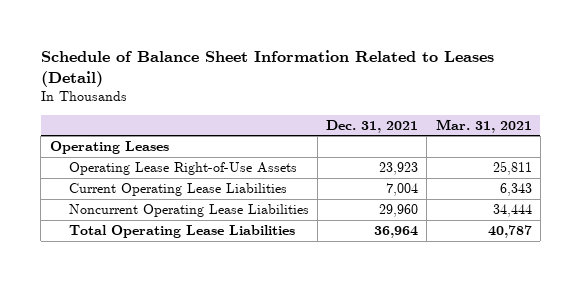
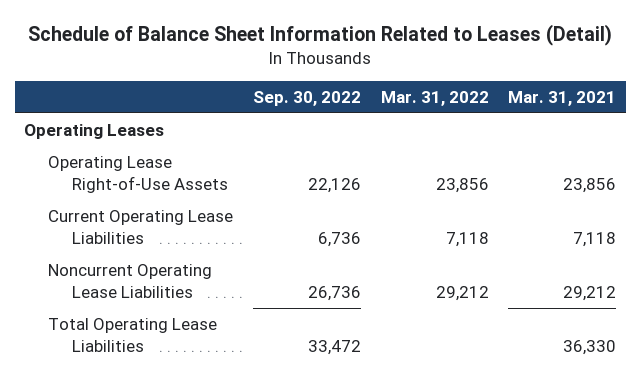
- | Dec. 31, 2021 | Mar. 31, 2021
+ | Sep. 30, 2022 | Mar. 31, 2022 | Mar. 31, 2021
- Operating Lease Right-of-Use Assets | 23,923 | 25,811
- Current Operating Lease Liabilities | 7,004 | 6,343
- Noncurrent Operating Lease Liabilities | 29,960 | 34,444
- Total Operating Lease Liabilities | 36,964 | 40,787
+ Operating Lease Right-of-Use Assets | 22,126 | 23,856 | 23,856
+ Current Operating Lease Liabilities | 6,736 | 7,118 | 7,118
+ Noncurrent Operating Lease Liabilities | 26,736 | 29,212 | 29,212
+ Total Operating Lease Liabilities | 33,472 | | 36,330

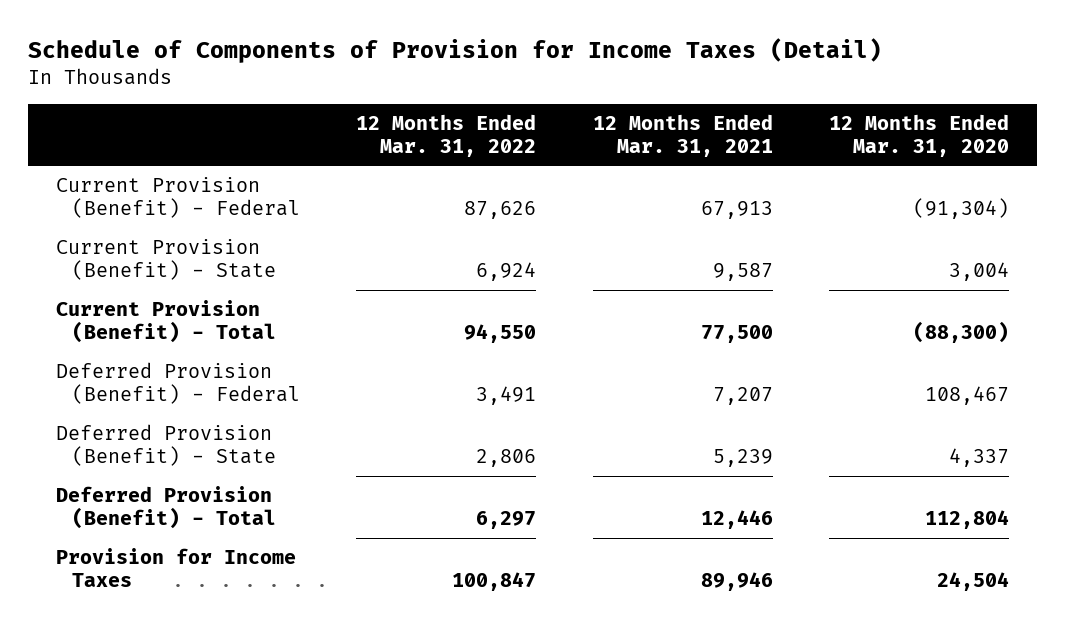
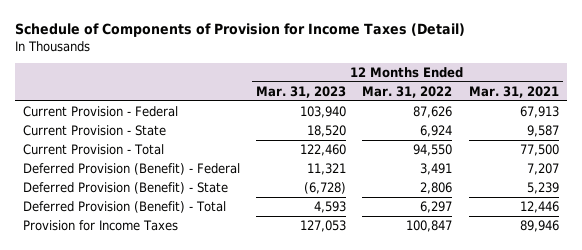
- | 12 Months Ended Mar. 31, 2022 | 12 Months Ended Mar. 31, 2021 | 12 Months Ended Mar. 31, 2020
+ | 12 Months Ended Mar. 31, 2023 | 12 Months Ended Mar. 31, 2022 | 12 Months Ended Mar. 31, 2021
- Current Provision (Benefit) - Federal | 87,626 | 67,913 | (91,304)
- Current Provision (Benefit) - State | 6,924 | 9,587 | 3,004
- Current Provision (Benefit) - Total | 94,550 | 77,500 | (88,300)
+ Current Provision - Federal | 103,940 | 87,626 | 67,913
+ Current Provision - State | 18,520 | 6,924 | 9,587
+ Current Provision - Total | 122,460 | 94,550 | 77,500

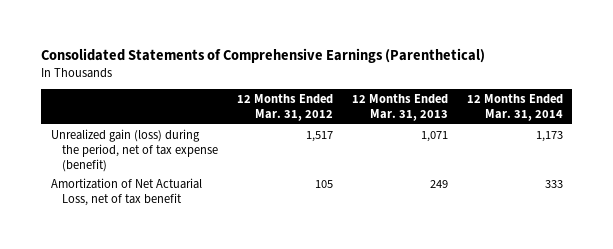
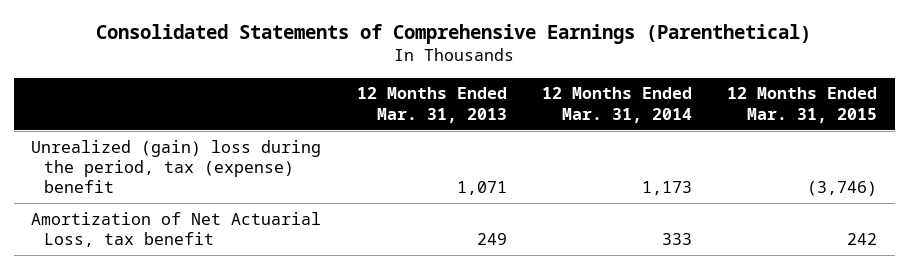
- | 12 Months Ended Mar. 31, 2012 | 12 Months Ended Mar. 31, 2013 | 12 Months Ended Mar. 31, 2014
+ | 12 Months Ended Mar. 31, 2013 | 12 Months Ended Mar. 31, 2014 | 12 Months Ended Mar. 31, 2015
- Unrealized gain (loss) during the period, net of tax expense (benefit) | 1,517 | 1,071 | 1,173
- Amortization of Net Actuarial Loss, net of tax benefit | 105 | 249 | 333
+ Unrealized (gain) loss during the period, tax (expense) benefit | 1,071 | 1,173 | (3,746)
+ Amortization of Net Actuarial Loss, tax benefit | 249 | 333 | 242

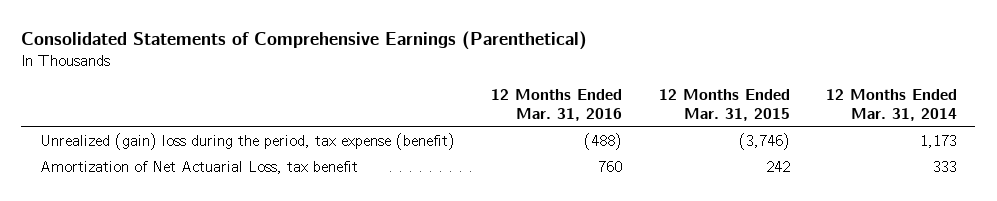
- | 12 Months Ended Mar. 31, 2013 | 12 Months Ended Mar. 31, 2014 | 12 Months Ended Mar. 31, 2015
+ | 12 Months Ended Mar. 31, 2016 | 12 Months Ended Mar. 31, 2015 | 12 Months Ended Mar. 31, 2014
- Unrealized (gain) loss during the period, tax (expense) benefit | 1,071 | 1,173 | (3,746)
+ Unrealized (gain) loss during the period, tax expense (benefit) | (488) | (3,746) | 1,173

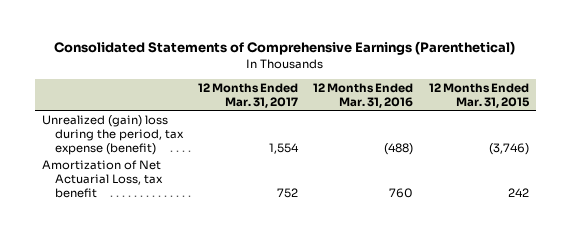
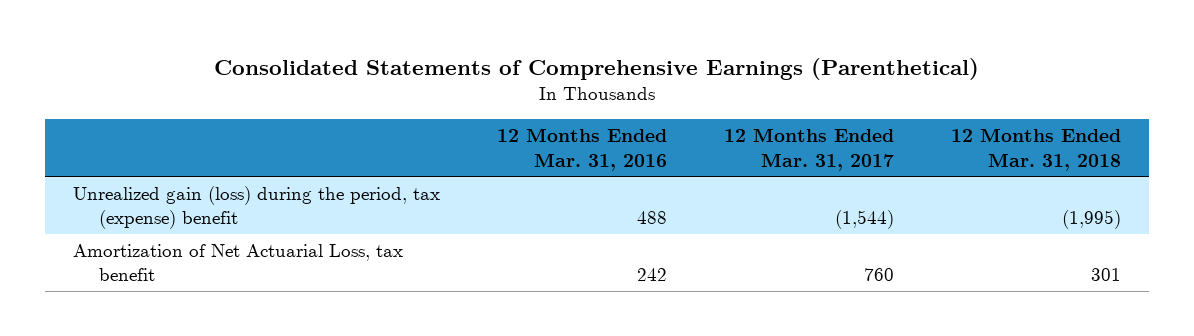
- | 12 Months Ended Mar. 31, 2017 | 12 Months Ended Mar. 31, 2016 | 12 Months Ended Mar. 31, 2015
+ | 12 Months Ended Mar. 31, 2016 | 12 Months Ended Mar. 31, 2017 | 12 Months Ended Mar. 31, 2018
- Unrealized (gain) loss during the period, tax expense (benefit) | 1,554 | (488) | (3,746)
- Amortization of Net Actuarial Loss, tax benefit | 752 | 760 | 242
+ Unrealized gain (loss) during the period, tax (expense) benefit | 488 | (1,544) | (1,995)
+ Amortization of Net Actuarial Loss, tax benefit | 242 | 760 | 301

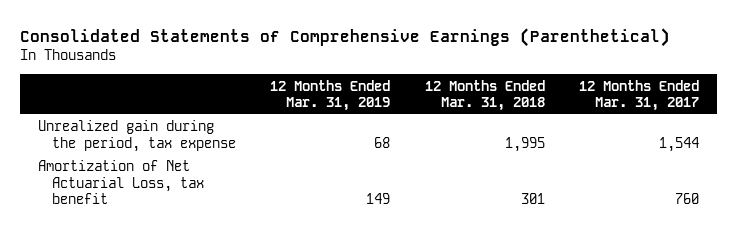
- | 12 Months Ended Mar. 31, 2016 | 12 Months Ended Mar. 31, 2017 | 12 Months Ended Mar. 31, 2018
+ | 12 Months Ended Mar. 31, 2019 | 12 Months Ended Mar. 31, 2018 | 12 Months Ended Mar. 31, 2017
- Unrealized gain (loss) during the period, tax (expense) benefit | 488 | (1,544) | (1,995)
+ Unrealized gain during the period, tax expense | 68 | 1,995 | 1,544

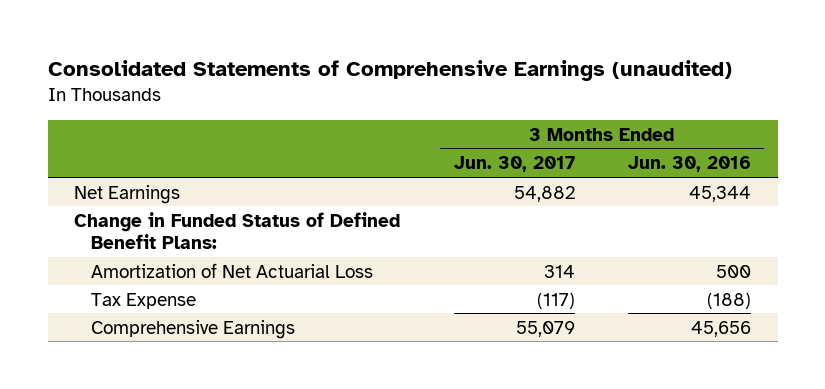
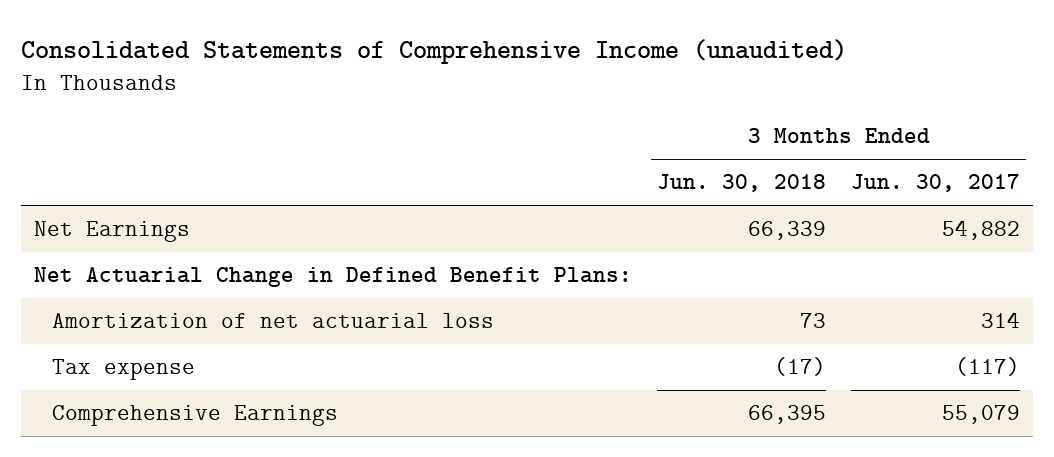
- Consolidated Statements of Comprehensive Earnings (unaudited)
+ Consolidated Statements of Comprehensive Income (unaudited)
- | 3 Months Ended Jun. 30, 2017 | 3 Months Ended Jun. 30, 2016
+ | 3 Months Ended Jun. 30, 2018 | 3 Months Ended Jun. 30, 2017
- Change in Funded Status of Defined Benefit Plans:
- Amortization of Net Actuarial Loss | 314 | 500
- Tax Expense | (117) | (188)
+ Net Actuarial Change in Defined Benefit Plans:
+ Amortization of net actuarial loss | 73 | 314
+ Tax expense | (17) | (117)

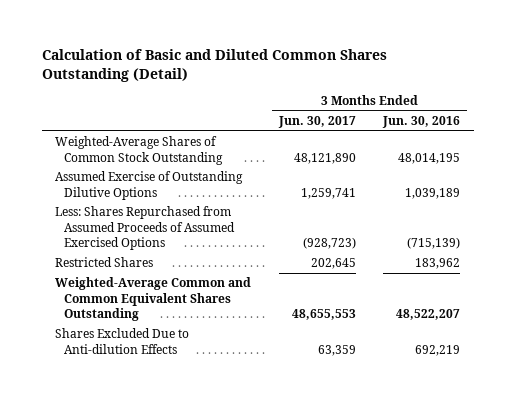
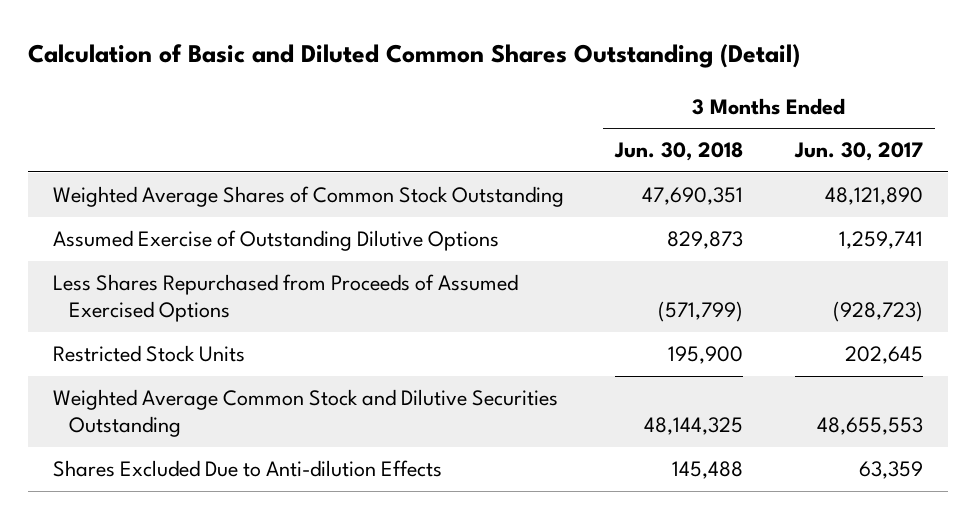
- | 3 Months Ended Jun. 30, 2017 | 3 Months Ended Jun. 30, 2016
+ | 3 Months Ended Jun. 30, 2018 | 3 Months Ended Jun. 30, 2017
- Weighted-Average Shares of Common Stock Outstanding | 48,121,890 | 48,014,195
+ Weighted Average Shares of Common Stock Outstanding | 47,690,351 | 48,121,890
- Less: Shares Repurchased from Assumed Proceeds of Assumed Exercised Options | (928,723) | (715,139)
- Restricted Shares | 202,645 | 183,962
- Weighted-Average Common and Common Equivalent Shares Outstanding | 48,655,553 | 48,522,207
+ Less Shares Repurchased from Proceeds of Assumed Exercised Options | (571,799) | (928,723)
+ Restricted Stock Units | 195,900 | 202,645
+ Weighted Average Common Stock and Dilutive Securities Outstanding | 48,144,325 | 48,655,553

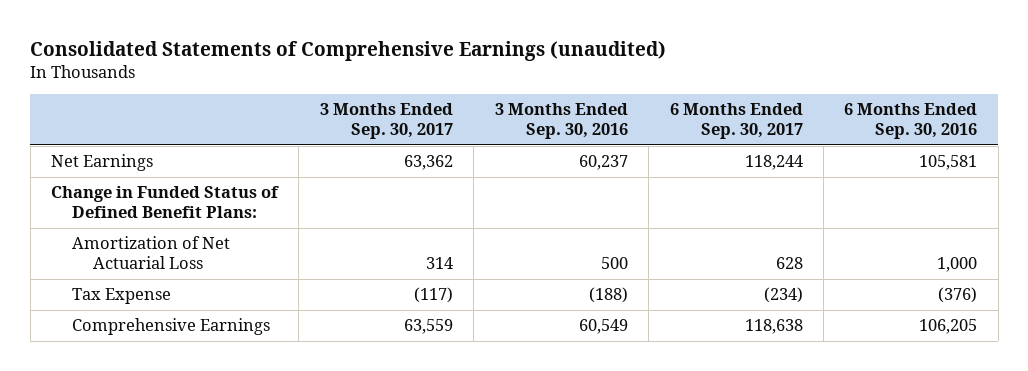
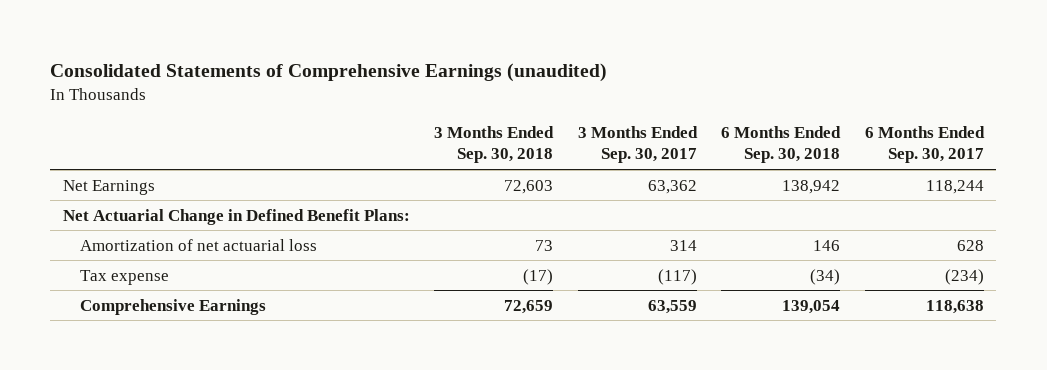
- | 3 Months Ended Sep. 30, 2017 | 3 Months Ended Sep. 30, 2016 | 6 Months Ended Sep. 30, 2017 | 6 Months Ended Sep. 30, 2016
+ | 3 Months Ended Sep. 30, 2018 | 3 Months Ended Sep. 30, 2017 | 6 Months Ended Sep. 30, 2018 | 6 Months Ended Sep. 30, 2017
- Change in Funded Status of Defined Benefit Plans:
- Amortization of Net Actuarial Loss | 314 | 500 | 628 | 1,000
- Tax Expense | (117) | (188) | (234) | (376)
+ Net Actuarial Change in Defined Benefit Plans:
+ Amortization of net actuarial loss | 73 | 314 | 146 | 628
+ Tax expense | (17) | (117) | (34) | (234)

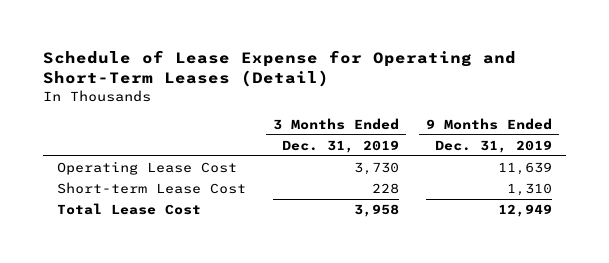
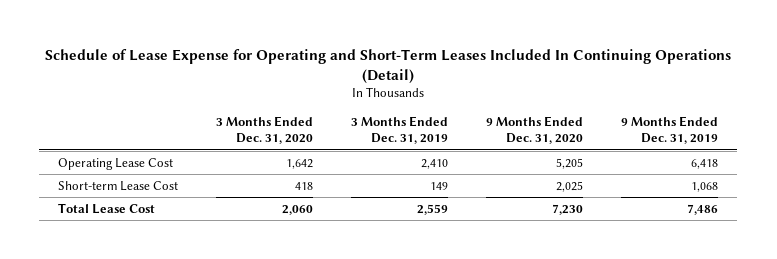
- Schedule of Lease Expense for Operating and Short-Term Leases (Detail)
+ Schedule of Lease Expense for Operating and Short-Term Leases Included In Continuing Operations (Detail)
- | 3 Months Ended Dec. 31, 2019 | 9 Months Ended Dec. 31, 2019
+ | 3 Months Ended Dec. 31, 2020 | 3 Months Ended Dec. 31, 2019 | 9 Months Ended Dec. 31, 2020 | 9 Months Ended Dec. 31, 2019
- Operating Lease Cost | 3,730 | 11,639
- Short-term Lease Cost | 228 | 1,310
- Total Lease Cost | 3,958 | 12,949
+ Operating Lease Cost | 1,642 | 2,410 | 5,205 | 6,418
+ Short-term Lease Cost | 418 | 149 | 2,025 | 1,068
+ Total Lease Cost | 2,060 | 2,559 | 7,230 | 7,486

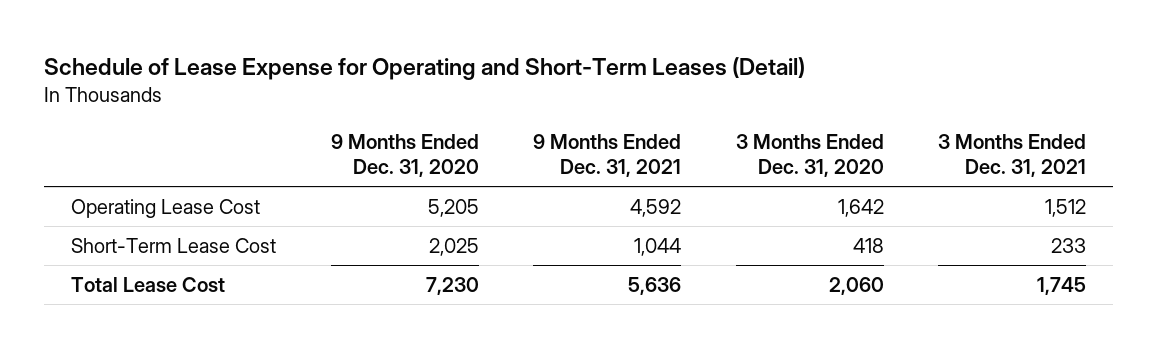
- Schedule of Lease Expense for Operating and Short-Term Leases Included In Continuing Operations (Detail)
+ Schedule of Lease Expense for Operating and Short-Term Leases (Detail)
- | 3 Months Ended Dec. 31, 2020 | 3 Months Ended Dec. 31, 2019 | 9 Months Ended Dec. 31, 2020 | 9 Months Ended Dec. 31, 2019
+ | 9 Months Ended Dec. 31, 2020 | 9 Months Ended Dec. 31, 2021 | 3 Months Ended Dec. 31, 2020 | 3 Months Ended Dec. 31, 2021
- Short-term Lease Cost | 418 | 149 | 2,025 | 1,068
+ Short-Term Lease Cost | 2,025 | 1,044 | 418 | 233

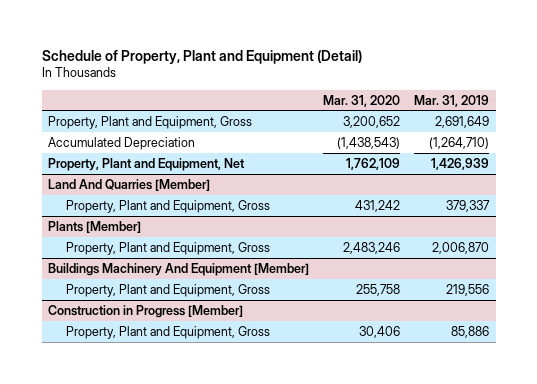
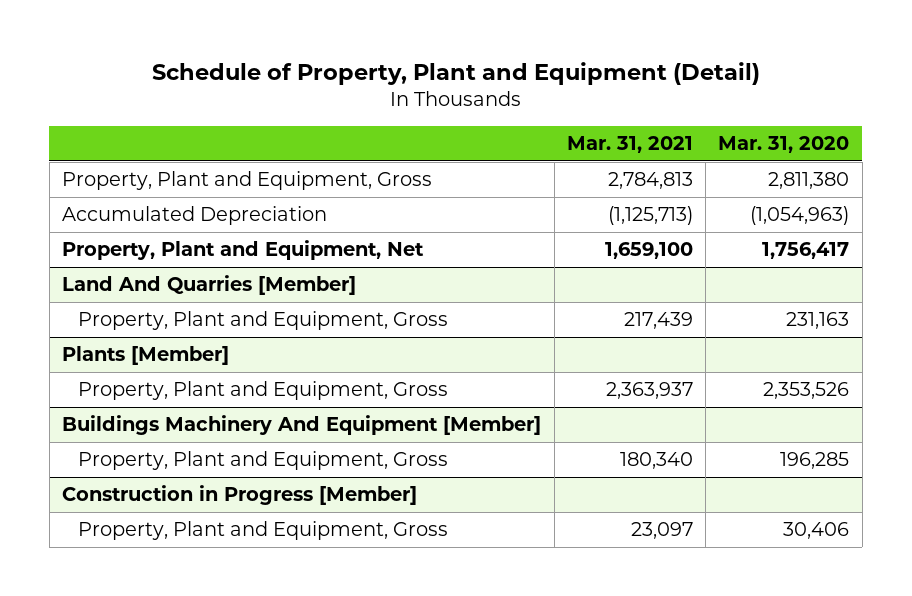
- | Mar. 31, 2020 | Mar. 31, 2019
+ | Mar. 31, 2021 | Mar. 31, 2020
- Property, Plant and Equipment, Gross | 3,200,652 | 2,691,649
- Accumulated Depreciation | (1,438,543) | (1,264,710)
- Property, Plant and Equipment, Net | 1,762,109 | 1,426,939
+ Property, Plant and Equipment, Gross | 2,784,813 | 2,811,380
+ Accumulated Depreciation | (1,125,713) | (1,054,963)
+ Property, Plant and Equipment, Net | 1,659,100 | 1,756,417
@ Land And Quarries [Member]
- Property, Plant and Equipment, Gross | 431,242 | 379,337
+ Property, Plant and Equipment, Gross | 217,439 | 231,163
@ Plants [Member]
- Property, Plant and Equipment, Gross | 2,483,246 | 2,006,870
+ Property, Plant and Equipment, Gross | 2,363,937 | 2,353,526
@ Buildings Machinery And Equipment [Member]
- Property, Plant and Equipment, Gross | 255,758 | 219,556
+ Property, Plant and Equipment, Gross | 180,340 | 196,285

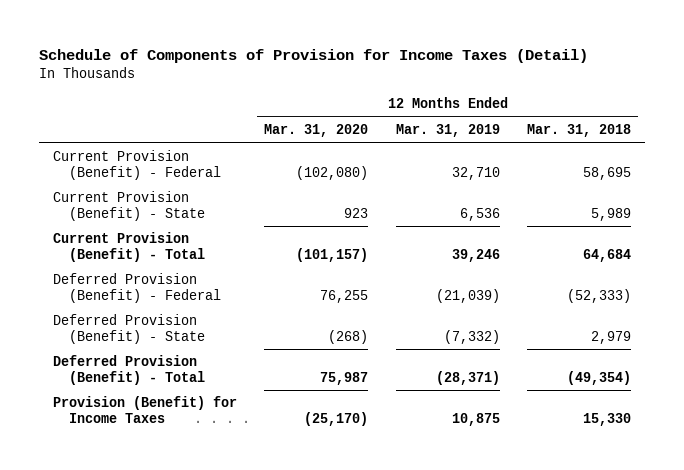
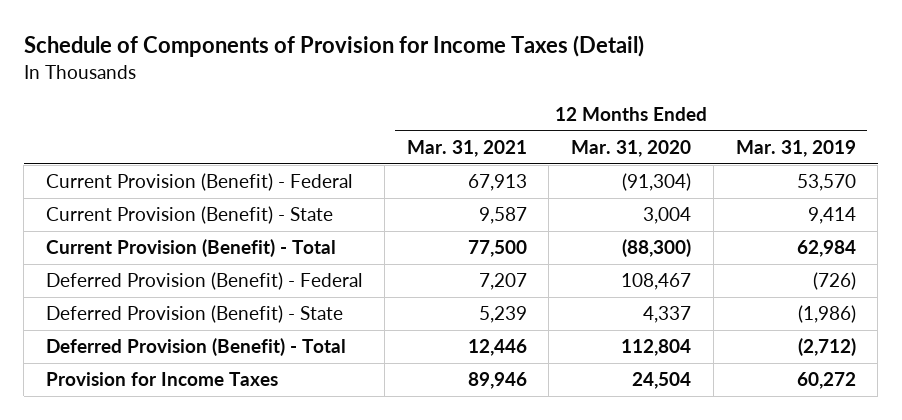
- | 12 Months Ended Mar. 31, 2020 | 12 Months Ended Mar. 31, 2019 | 12 Months Ended Mar. 31, 2018
+ | 12 Months Ended Mar. 31, 2021 | 12 Months Ended Mar. 31, 2020 | 12 Months Ended Mar. 31, 2019
- Current Provision (Benefit) - Federal | (102,080) | 32,710 | 58,695
- Current Provision (Benefit) - State | 923 | 6,536 | 5,989
- Current Provision (Benefit) - Total | (101,157) | 39,246 | 64,684
- Deferred Provision (Benefit) - Federal | 76,255 | (21,039) | (52,333)
- Deferred Provision (Benefit) - State | (268) | (7,332) | 2,979
- Deferred Provision (Benefit) - Total | 75,987 | (28,371) | (49,354)
- Provision (Benefit) for Income Taxes | (25,170) | 10,875 | 15,330
+ Current Provision (Benefit) - Federal | 67,913 | (91,304) | 53,570
+ Current Provision (Benefit) - State | 9,587 | 3,004 | 9,414
+ Current Provision (Benefit) - Total | 77,500 | (88,300) | 62,984
+ Deferred Provision (Benefit) - Federal | 7,207 | 108,467 | (726)
+ Deferred Provision (Benefit) - State | 5,239 | 4,337 | (1,986)
+ Deferred Provision (Benefit) - Total | 12,446 | 112,804 | (2,712)
+ Provision for Income Taxes | 89,946 | 24,504 | 60,272

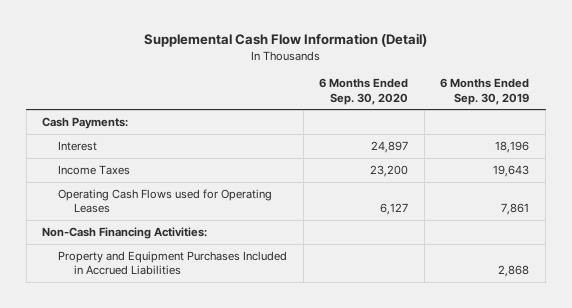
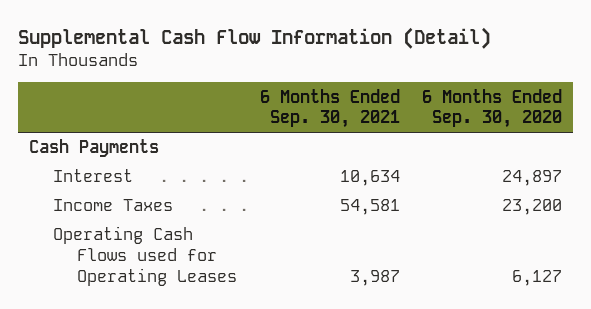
- | 6 Months Ended Sep. 30, 2020 | 6 Months Ended Sep. 30, 2019
+ | 6 Months Ended Sep. 30, 2021 | 6 Months Ended Sep. 30, 2020
- Cash Payments:
+ Cash Payments
- Non-Cash Financing Activities:
- Property and Equipment Purchases Included in Accrued Liabilities | | 2,868

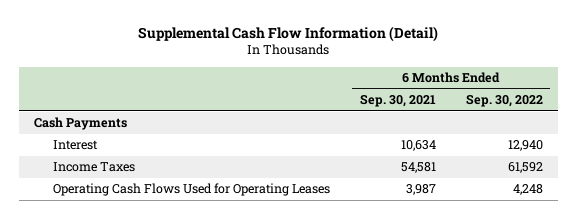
- | 6 Months Ended Sep. 30, 2021 | 6 Months Ended Sep. 30, 2020
+ | 6 Months Ended Sep. 30, 2021 | 6 Months Ended Sep. 30, 2022
- Operating Cash Flows used for Operating Leases | 3,987 | 6,127
+ Operating Cash Flows Used for Operating Leases | 3,987 | 4,248

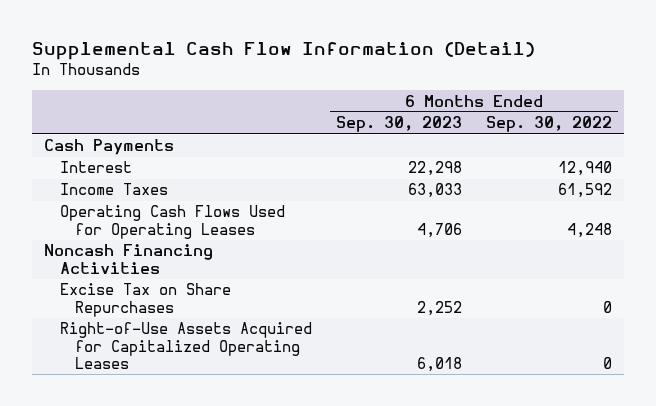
- | 6 Months Ended Sep. 30, 2021 | 6 Months Ended Sep. 30, 2022
+ | 6 Months Ended Sep. 30, 2023 | 6 Months Ended Sep. 30, 2022
+ Noncash Financing Activities
+ Excise Tax on Share Repurchases | 2,252 | 0
+ Right-of-Use Assets Acquired for Capitalized Operating Leases | 6,018 | 0

